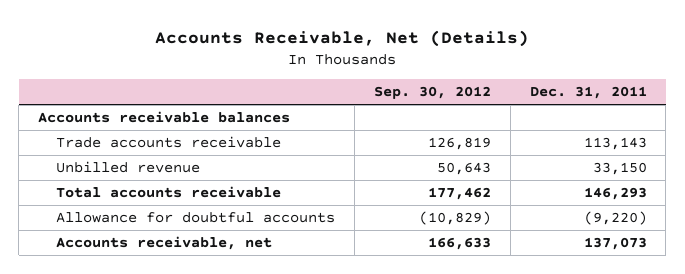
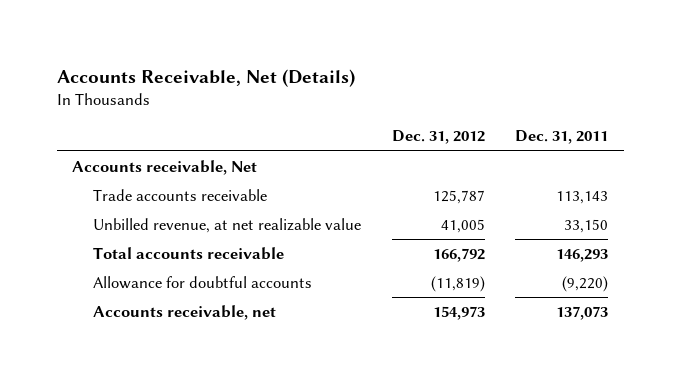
- | Sep. 30, 2012 | Dec. 31, 2011
+ | Dec. 31, 2012 | Dec. 31, 2011
- Accounts receivable balances
+ Accounts receivable, Net
- Unbilled revenue | 50,643 | 33,150
+ Unbilled revenue, at net realizable value | 41,005 | 33,150

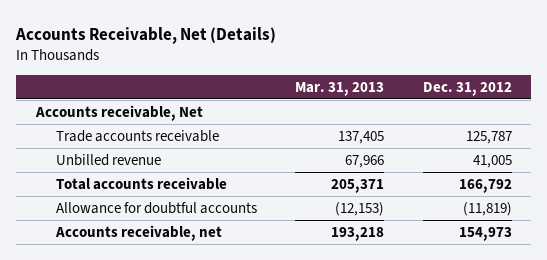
- | Dec. 31, 2012 | Dec. 31, 2011
+ | Mar. 31, 2013 | Dec. 31, 2012
- Unbilled revenue, at net realizable value | 41,005 | 33,150
+ Unbilled revenue | 67,966 | 41,005

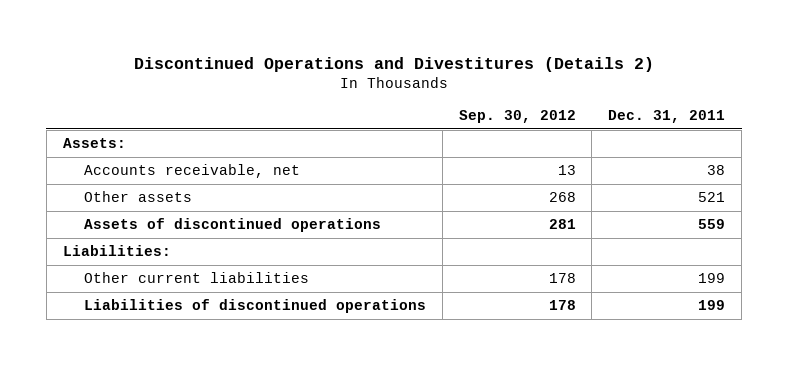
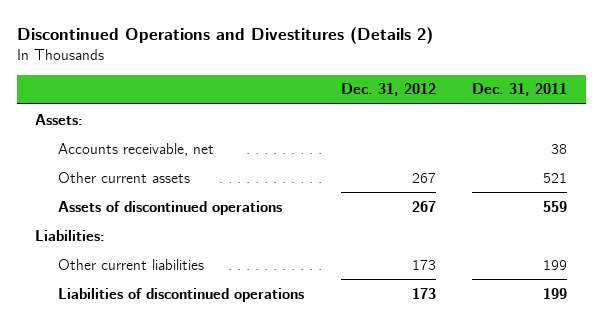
- | Sep. 30, 2012 | Dec. 31, 2011
+ | Dec. 31, 2012 | Dec. 31, 2011
- Other assets | 268 | 521
+ Other current assets | 267 | 521

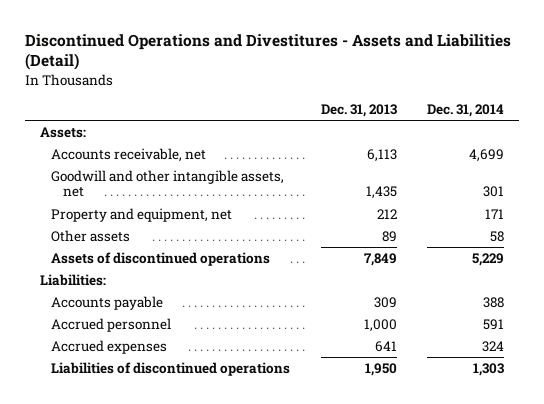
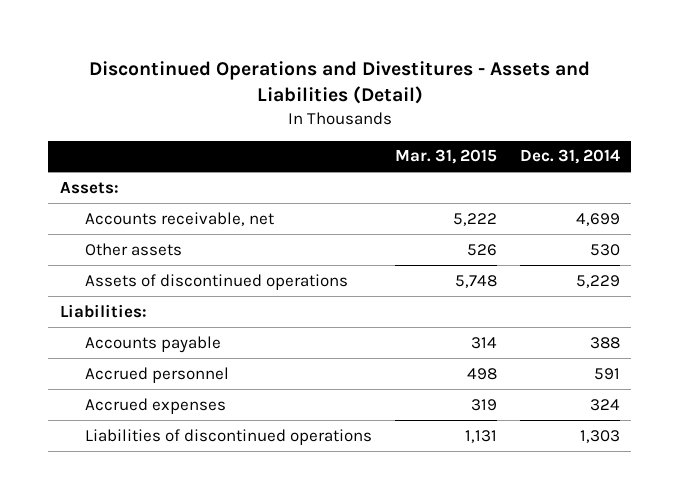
- | Dec. 31, 2013 | Dec. 31, 2014
+ | Mar. 31, 2015 | Dec. 31, 2014
- Goodwill and other intangible assets, net | 1,435 | 301
- Property and equipment, net | 212 | 171
- Other assets | 89 | 58
+ Other assets | 526 | 530

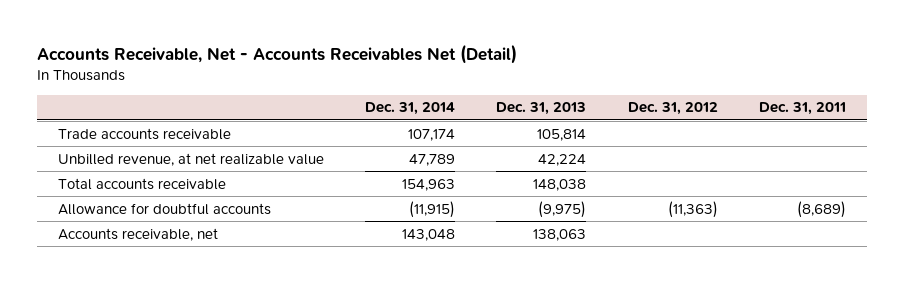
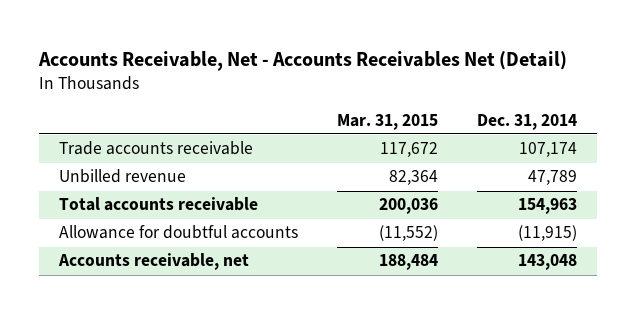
- | Dec. 31, 2014 | Dec. 31, 2013 | Dec. 31, 2012 | Dec. 31, 2011
+ | Mar. 31, 2015 | Dec. 31, 2014
- Unbilled revenue, at net realizable value | 47,789 | 42,224 | |
+ Unbilled revenue | 82,364 | 47,789

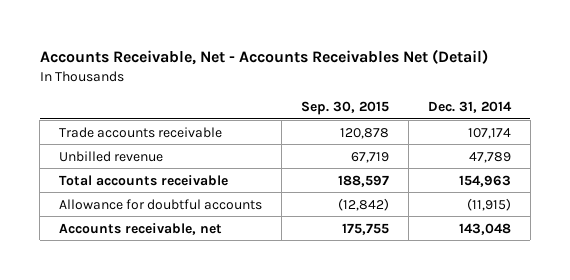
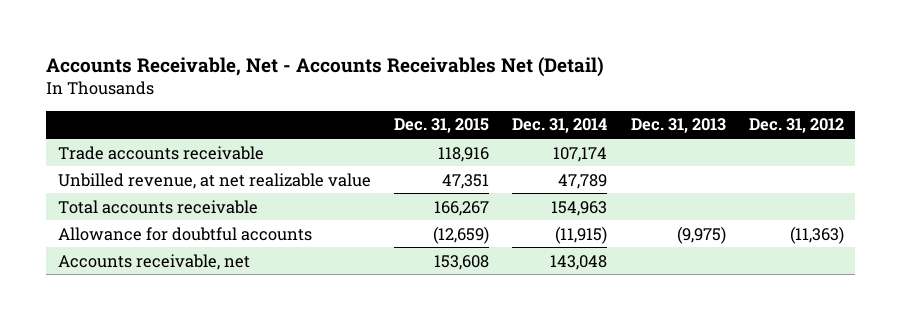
- | Sep. 30, 2015 | Dec. 31, 2014
+ | Dec. 31, 2015 | Dec. 31, 2014 | Dec. 31, 2013 | Dec. 31, 2012
- Unbilled revenue | 67,719 | 47,789
+ Unbilled revenue, at net realizable value | 47,351 | 47,789 | |

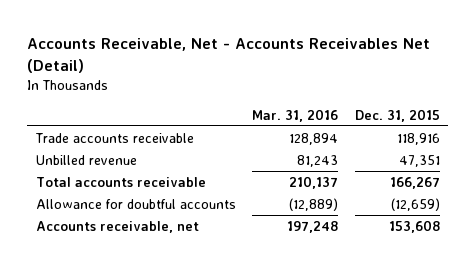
- | Dec. 31, 2015 | Dec. 31, 2014 | Dec. 31, 2013 | Dec. 31, 2012
+ | Mar. 31, 2016 | Dec. 31, 2015
- Unbilled revenue, at net realizable value | 47,351 | 47,789 | |
+ Unbilled revenue | 81,243 | 47,351

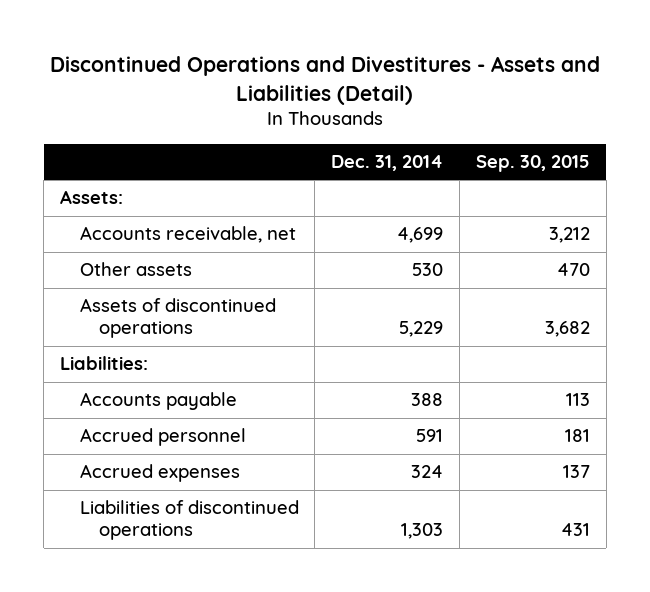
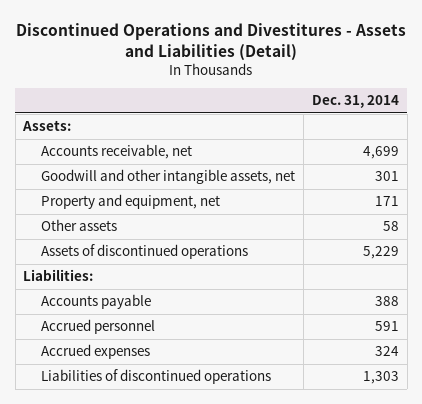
- | Dec. 31, 2014 | Sep. 30, 2015
+ | Dec. 31, 2014
- Other assets | 530 | 470
+ Goodwill and other intangible assets, net | 301
+ Property and equipment, net | 171
+ Other assets | 58

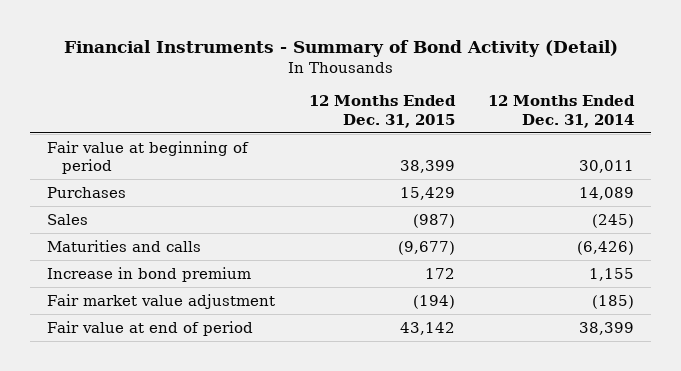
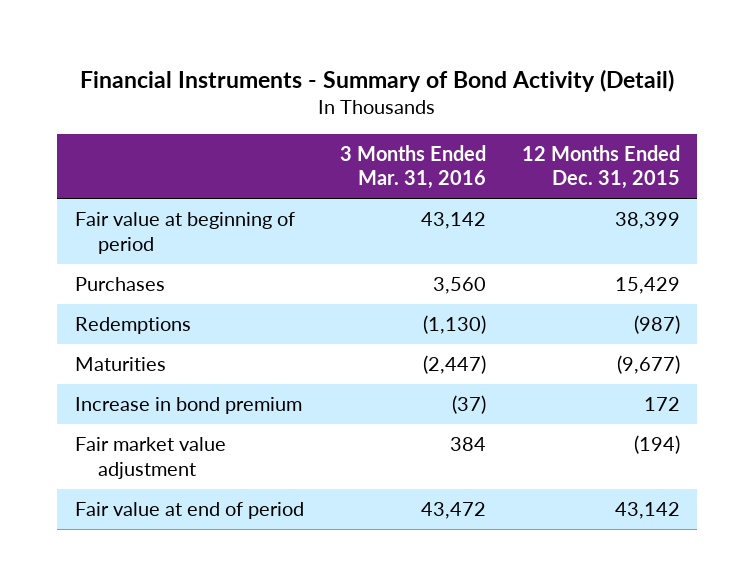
- | 12 Months Ended Dec. 31, 2015 | 12 Months Ended Dec. 31, 2014
+ | 3 Months Ended Mar. 31, 2016 | 12 Months Ended Dec. 31, 2015
- Sales | (987) | (245)
- Maturities and calls | (9,677) | (6,426)
+ Redemptions | (1,130) | (987)
+ Maturities | (2,447) | (9,677)

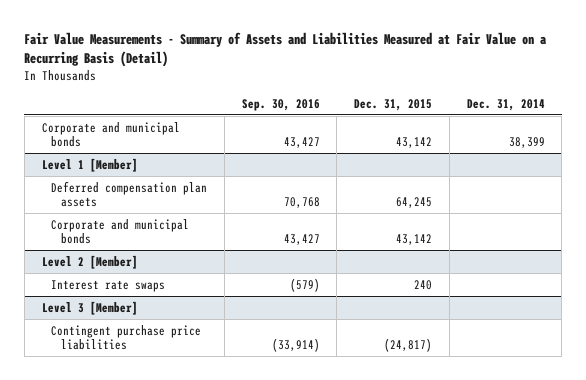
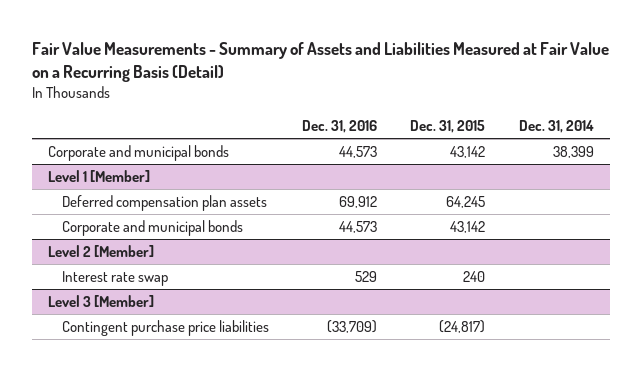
- | Sep. 30, 2016 | Dec. 31, 2015 | Dec. 31, 2014
+ | Dec. 31, 2016 | Dec. 31, 2015 | Dec. 31, 2014
@ Level 2 [Member]
- Interest rate swaps | (579) | 240 |
+ Interest rate swap | 529 | 240 |

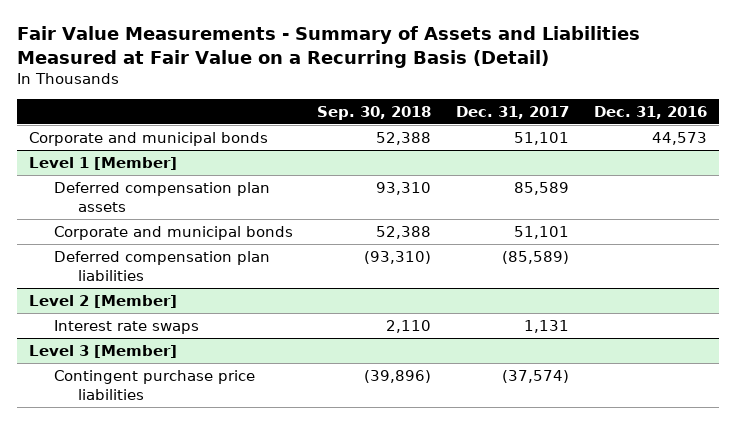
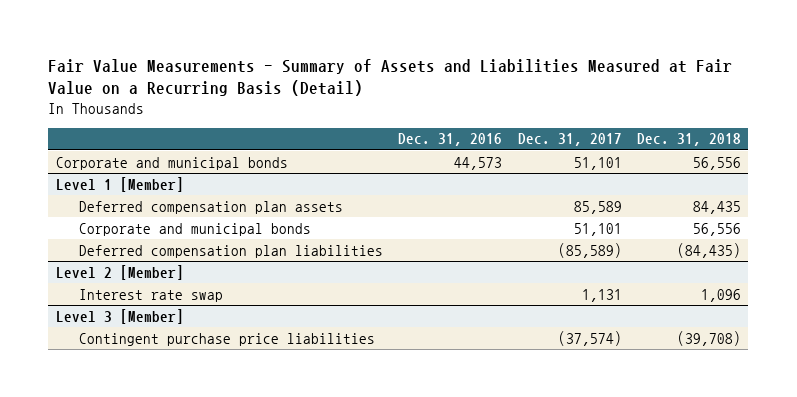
- | Sep. 30, 2018 | Dec. 31, 2017 | Dec. 31, 2016
+ | Dec. 31, 2016 | Dec. 31, 2017 | Dec. 31, 2018
@ Level 2 [Member]
- Interest rate swaps | 2,110 | 1,131 |
+ Interest rate swap | | 1,131 | 1,096

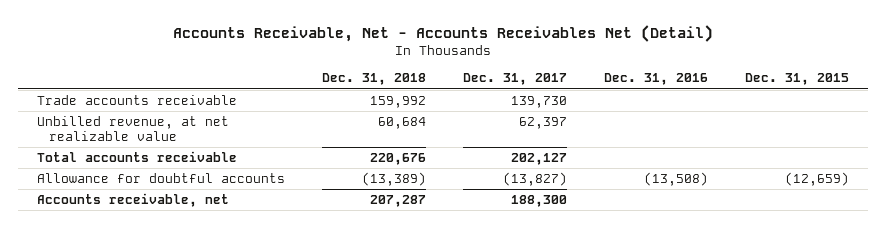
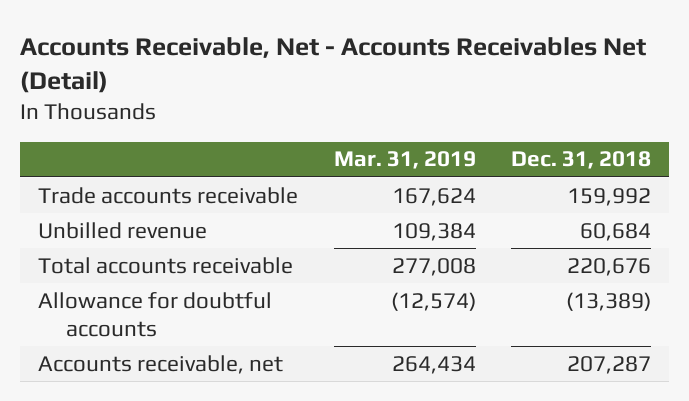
- | Dec. 31, 2018 | Dec. 31, 2017 | Dec. 31, 2016 | Dec. 31, 2015
+ | Mar. 31, 2019 | Dec. 31, 2018
- Unbilled revenue, at net realizable value | 60,684 | 62,397 | |
+ Unbilled revenue | 109,384 | 60,684

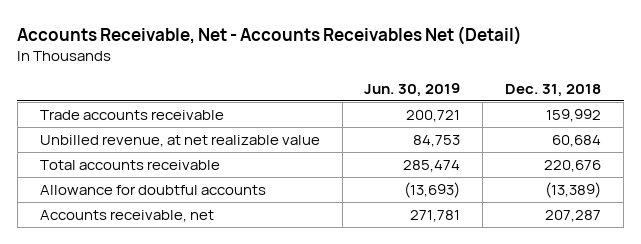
- | Mar. 31, 2019 | Dec. 31, 2018
+ | Jun. 30, 2019 | Dec. 31, 2018
- Unbilled revenue | 109,384 | 60,684
+ Unbilled revenue, at net realizable value | 84,753 | 60,684

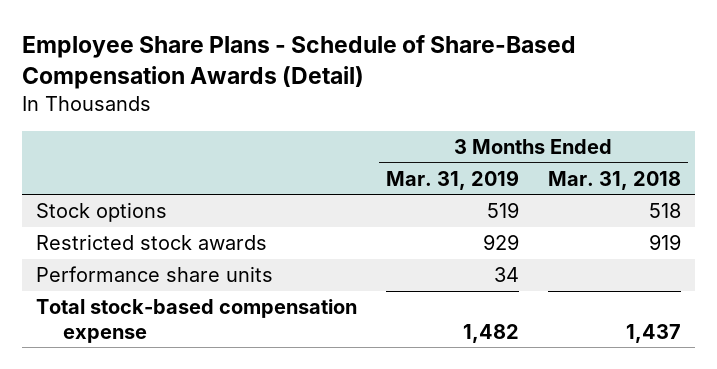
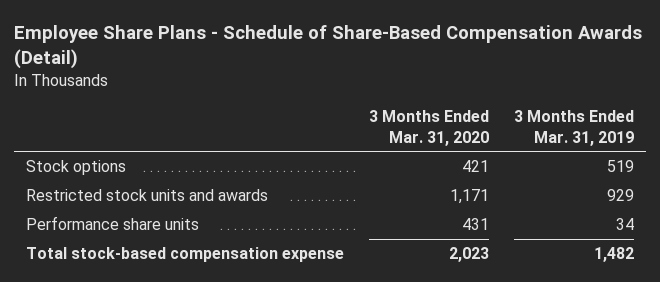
- | 3 Months Ended Mar. 31, 2019 | 3 Months Ended Mar. 31, 2018
+ | 3 Months Ended Mar. 31, 2020 | 3 Months Ended Mar. 31, 2019
- Restricted stock awards | 929 | 919
+ Restricted stock units and awards | 1,171 | 929

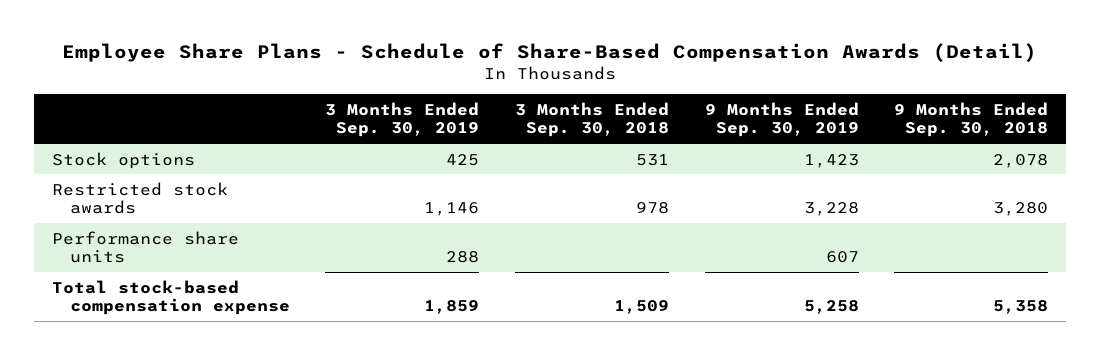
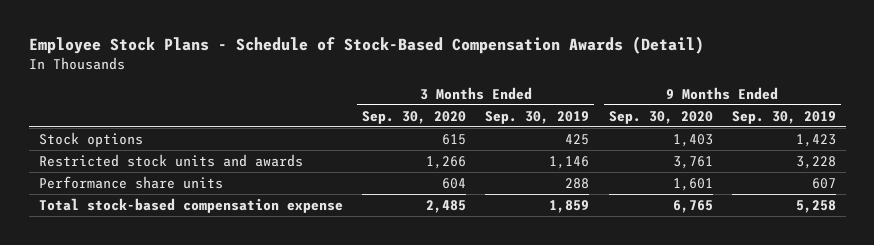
- Employee Share Plans - Schedule of Share-Based Compensation Awards (Detail)
+ Employee Stock Plans - Schedule of Stock-Based Compensation Awards (Detail)
- | 3 Months Ended Sep. 30, 2019 | 3 Months Ended Sep. 30, 2018 | 9 Months Ended Sep. 30, 2019 | 9 Months Ended Sep. 30, 2018
+ | 3 Months Ended Sep. 30, 2020 | 3 Months Ended Sep. 30, 2019 | 9 Months Ended Sep. 30, 2020 | 9 Months Ended Sep. 30, 2019
- Restricted stock awards | 1,146 | 978 | 3,228 | 3,280
+ Restricted stock units and awards | 1,266 | 1,146 | 3,761 | 3,228

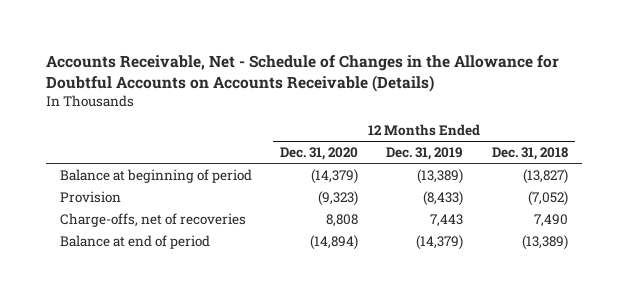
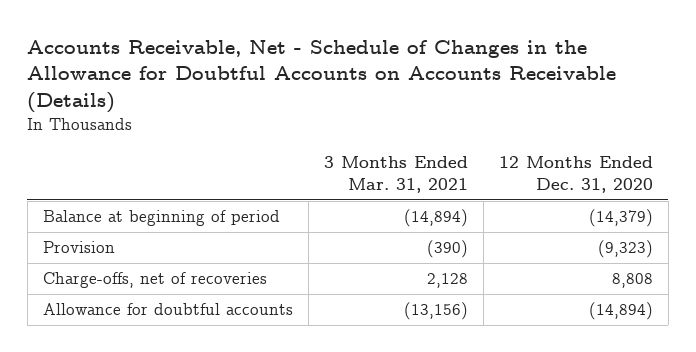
- | 12 Months Ended Dec. 31, 2020 | 12 Months Ended Dec. 31, 2019 | 12 Months Ended Dec. 31, 2018
+ | 3 Months Ended Mar. 31, 2021 | 12 Months Ended Dec. 31, 2020
- Balance at end of period | (14,894) | (14,379) | (13,389)
+ Allowance for doubtful accounts | (13,156) | (14,894)

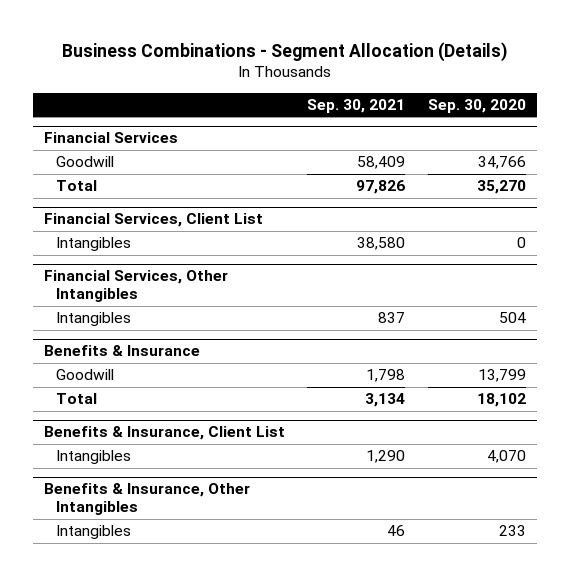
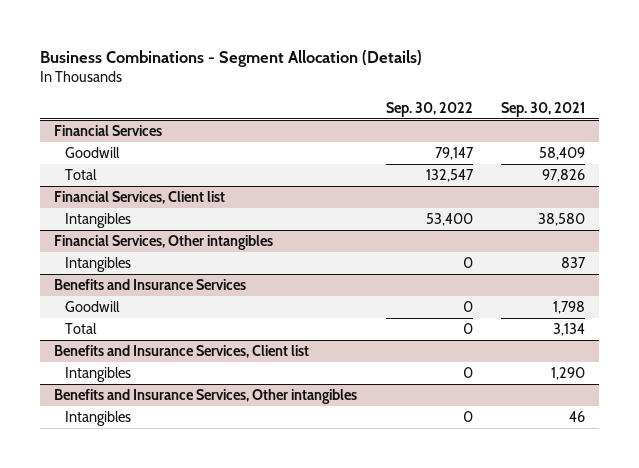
- | Sep. 30, 2021 | Sep. 30, 2020
+ | Sep. 30, 2022 | Sep. 30, 2021
- Financial Services, Client List
+ Financial Services, Client list
- Financial Services, Other Intangibles
+ Financial Services, Other intangibles
- Benefits & Insurance
+ Benefits and Insurance Services
- Benefits & Insurance, Client List
+ Benefits and Insurance Services, Client list
- Benefits & Insurance, Other Intangibles
+ Benefits and Insurance Services, Other intangibles

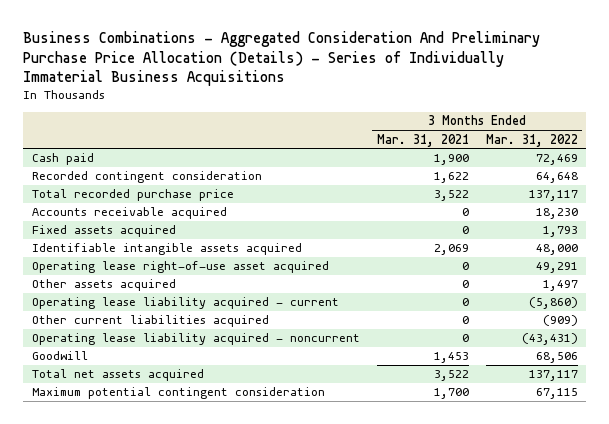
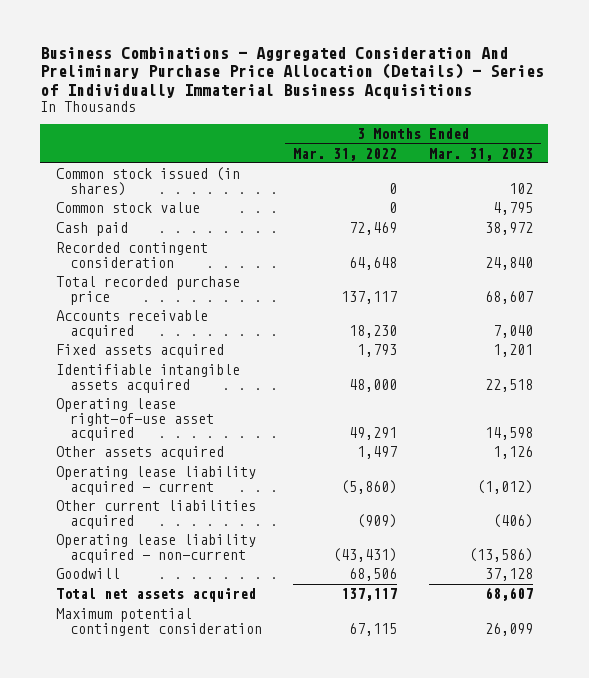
- | 3 Months Ended Mar. 31, 2021 | 3 Months Ended Mar. 31, 2022
+ | 3 Months Ended Mar. 31, 2022 | 3 Months Ended Mar. 31, 2023
+ Common stock issued (in shares) | 0 | 102
+ Common stock value | 0 | 4,795
- Operating lease liability acquired - noncurrent | 0 | (43,431)
+ Operating lease liability acquired - non-current | (43,431) | (13,586)

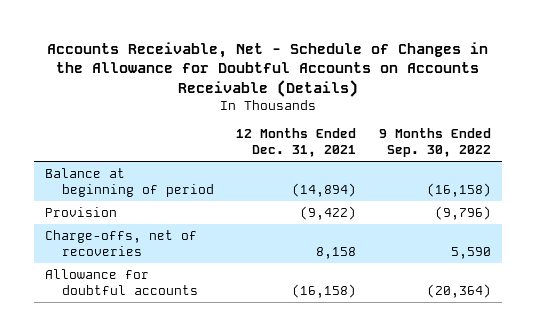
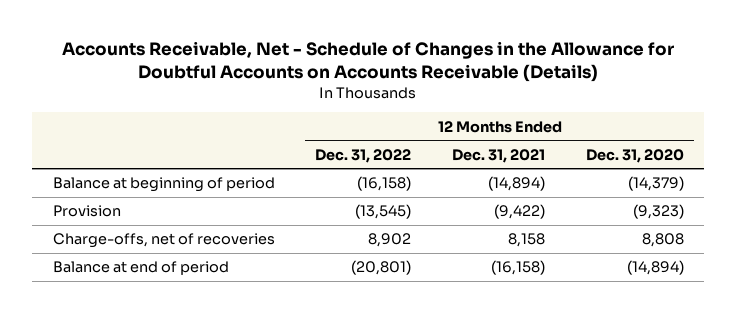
- | 12 Months Ended Dec. 31, 2021 | 9 Months Ended Sep. 30, 2022
+ | 12 Months Ended Dec. 31, 2022 | 12 Months Ended Dec. 31, 2021 | 12 Months Ended Dec. 31, 2020
- Allowance for doubtful accounts | (16,158) | (20,364)
+ Balance at end of period | (20,801) | (16,158) | (14,894)

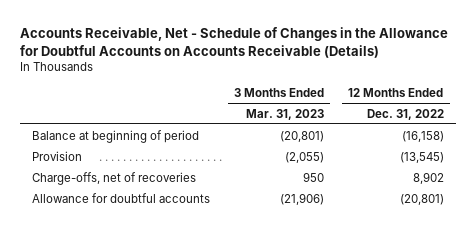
- | 12 Months Ended Dec. 31, 2022 | 12 Months Ended Dec. 31, 2021 | 12 Months Ended Dec. 31, 2020
+ | 3 Months Ended Mar. 31, 2023 | 12 Months Ended Dec. 31, 2022
- Balance at end of period | (20,801) | (16,158) | (14,894)
+ Allowance for doubtful accounts | (21,906) | (20,801)

